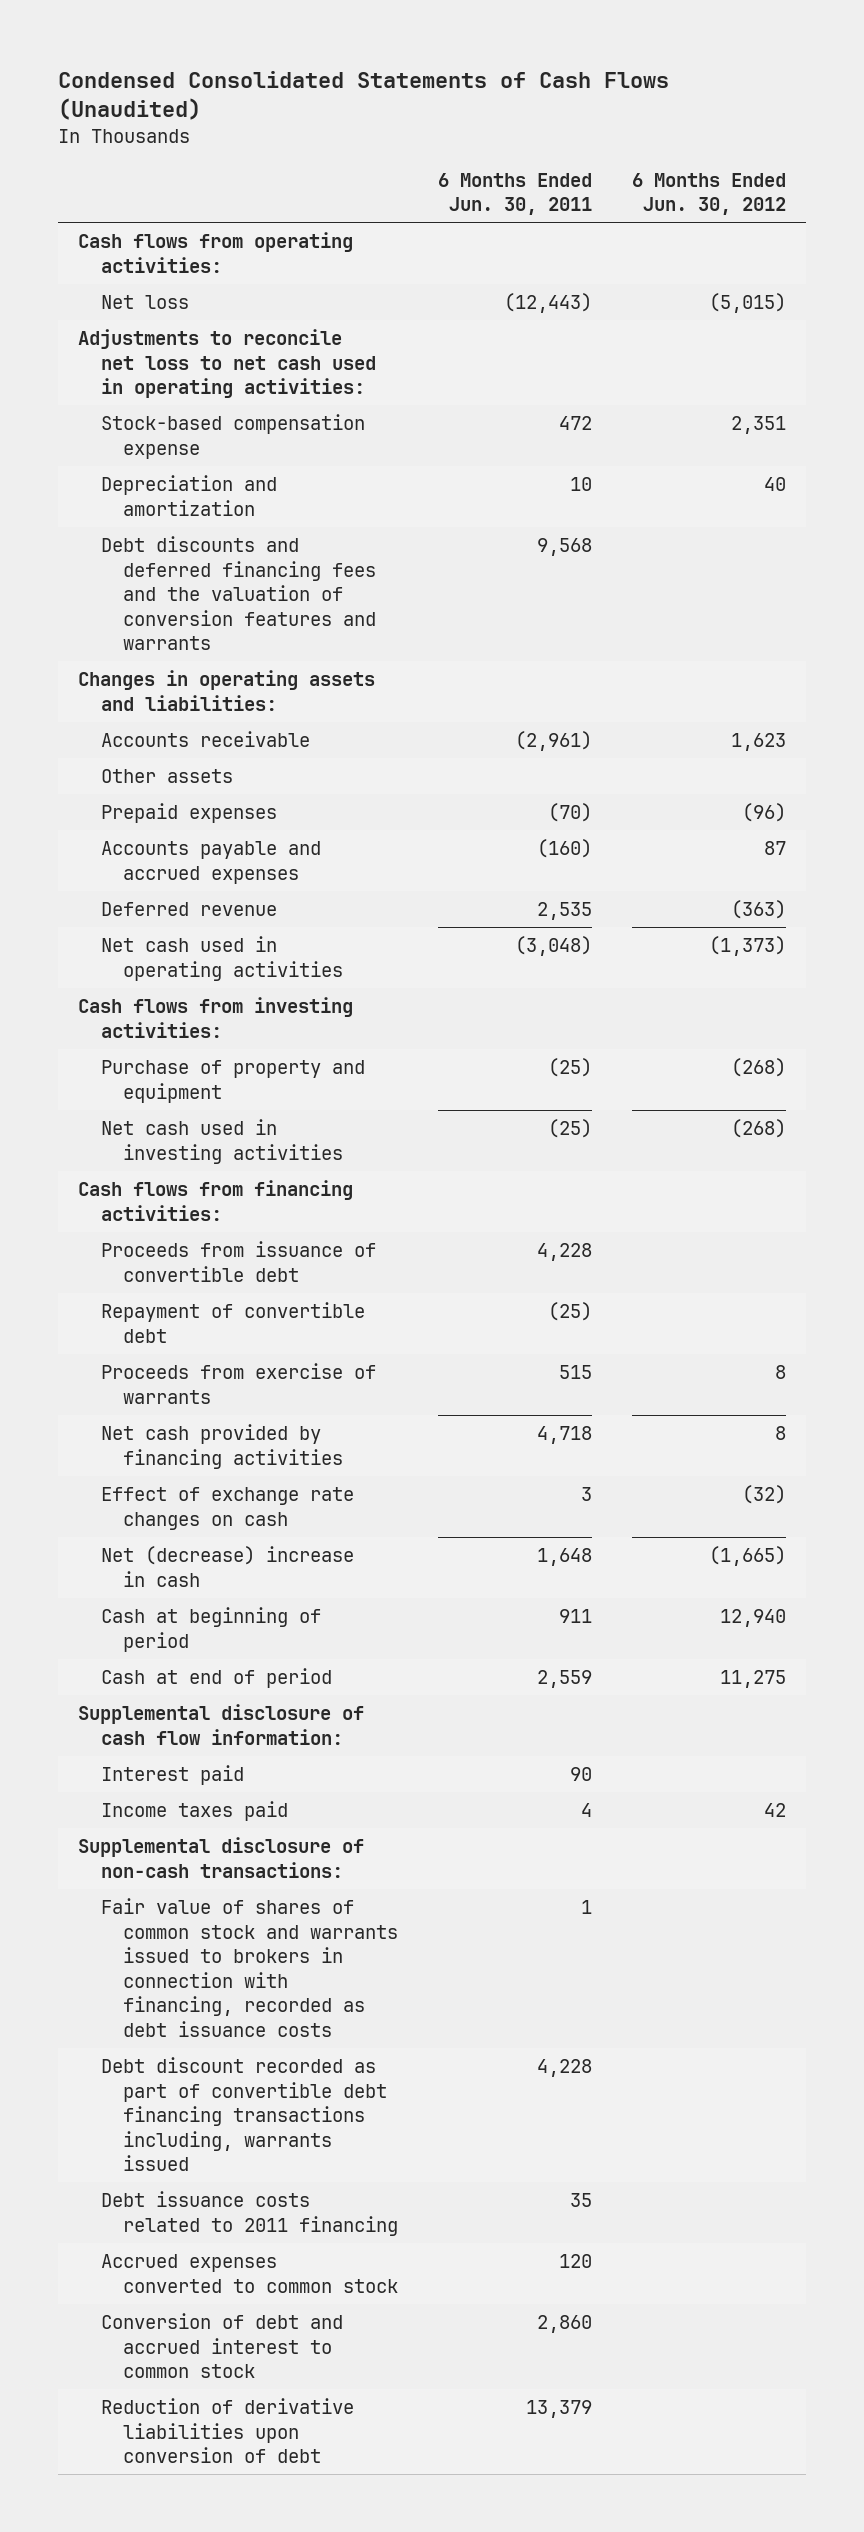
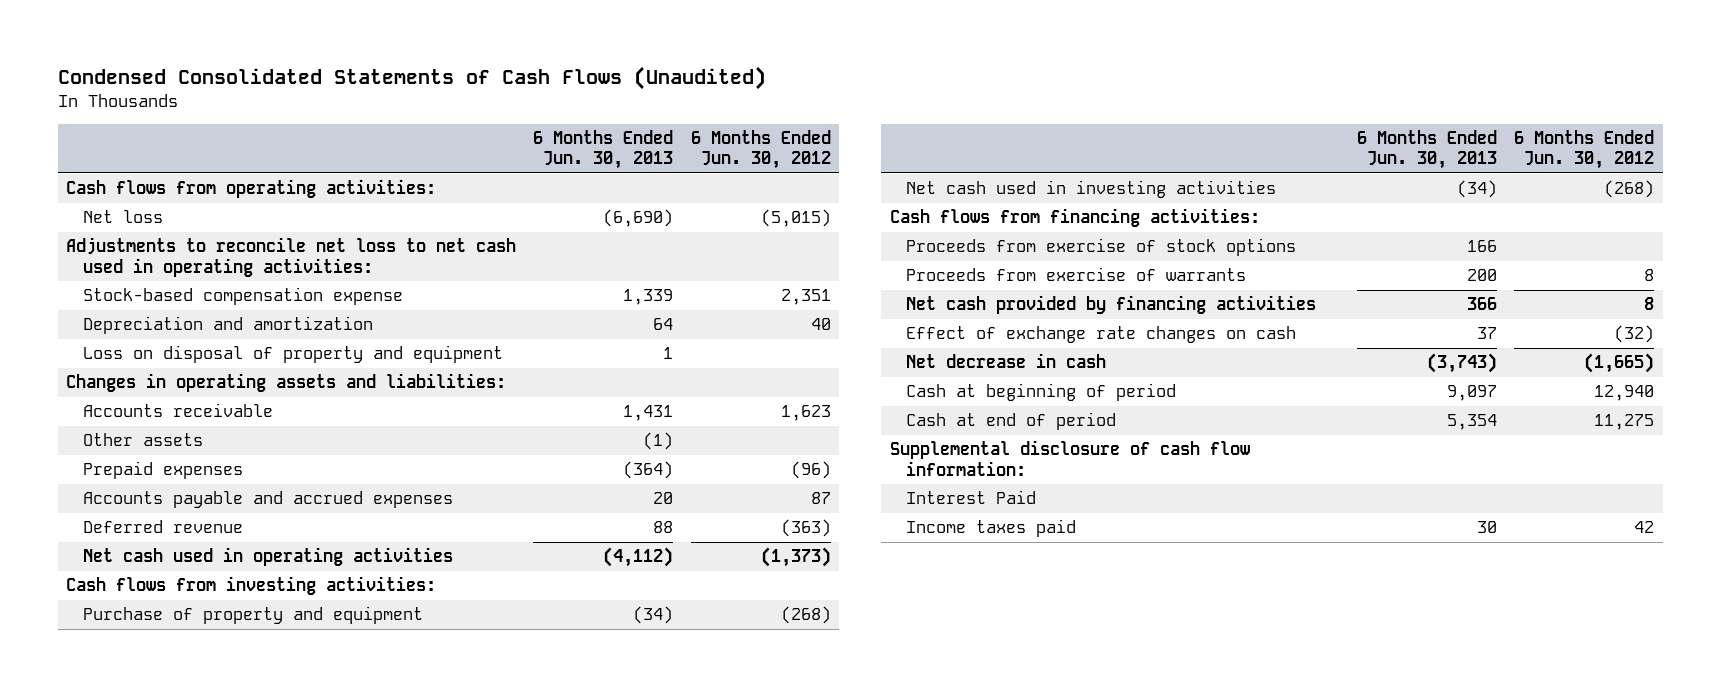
- | 6 Months Ended Jun. 30, 2011 | 6 Months Ended Jun. 30, 2012
+ | 6 Months Ended Jun. 30, 2013 | 6 Months Ended Jun. 30, 2012
- Debt discounts and deferred financing fees and the valuation of conversion features and warrants | 9,568 |
+ Loss on disposal of property and equipment | 1 |
- Proceeds from issuance of convertible debt | 4,228 |
- Repayment of convertible debt | (25) |
+ Proceeds from exercise of stock options | 166 |
- Net (decrease) increase in cash | 1,648 | (1,665)
+ Net decrease in cash | (3,743) | (1,665)
- Interest paid | 90 |
+ Interest Paid
- Supplemental disclosure of non-cash transactions:
- Fair value of shares of common stock and warrants issued to brokers in connection with financing, recorded as debt issuance costs | 1 |
- Debt discount recorded as part of convertible debt financing transactions including, warrants issued | 4,228 |
- Debt issuance costs related to 2011 financing | 35 |
- Accrued expenses converted to common stock | 120 |
- Conversion of debt and accrued interest to common stock | 2,860 |
- Reduction of derivative liabilities upon conversion of debt | 13,379 |

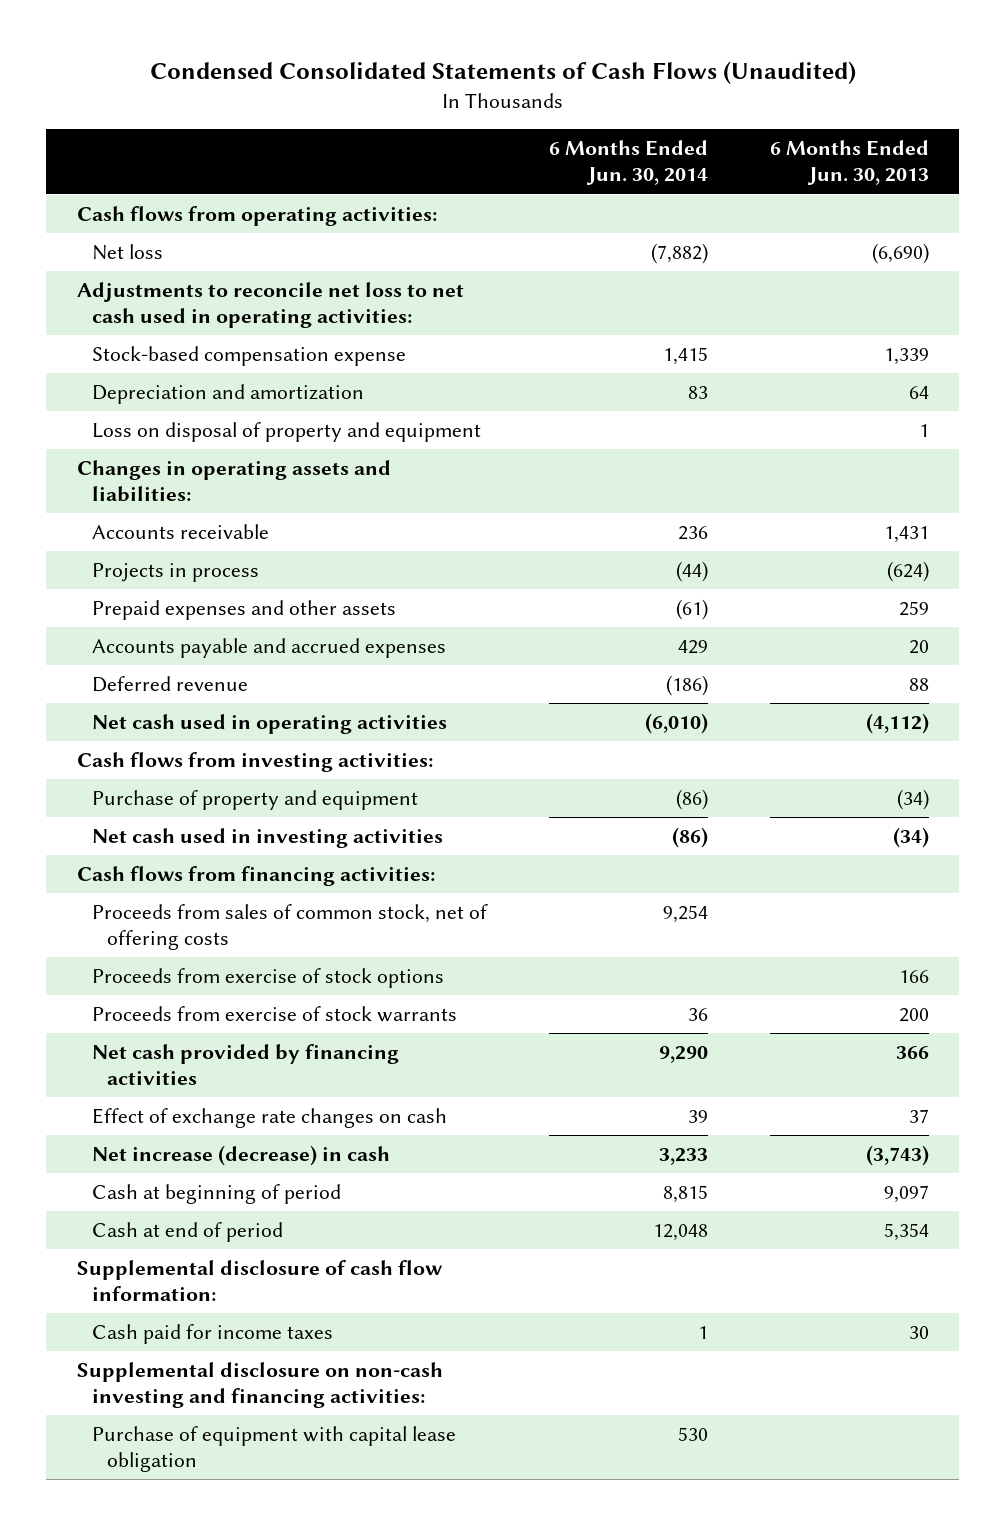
- | 6 Months Ended Jun. 30, 2013 | 6 Months Ended Jun. 30, 2012
+ | 6 Months Ended Jun. 30, 2014 | 6 Months Ended Jun. 30, 2013
- Other assets | (1) |
- Prepaid expenses | (364) | (96)
+ Projects in process | (44) | (624)
+ Prepaid expenses and other assets | (61) | 259
+ Proceeds from sales of common stock, net of offering costs | 9,254 |
- Proceeds from exercise of warrants | 200 | 8
+ Proceeds from exercise of stock warrants | 36 | 200
- Net decrease in cash | (3,743) | (1,665)
+ Net increase (decrease) in cash | 3,233 | (3,743)
- Interest Paid
- Income taxes paid | 30 | 42
+ Cash paid for income taxes | 1 | 30
+ Supplemental disclosure on non-cash investing and financing activities:
+ Purchase of equipment with capital lease obligation | 530 |

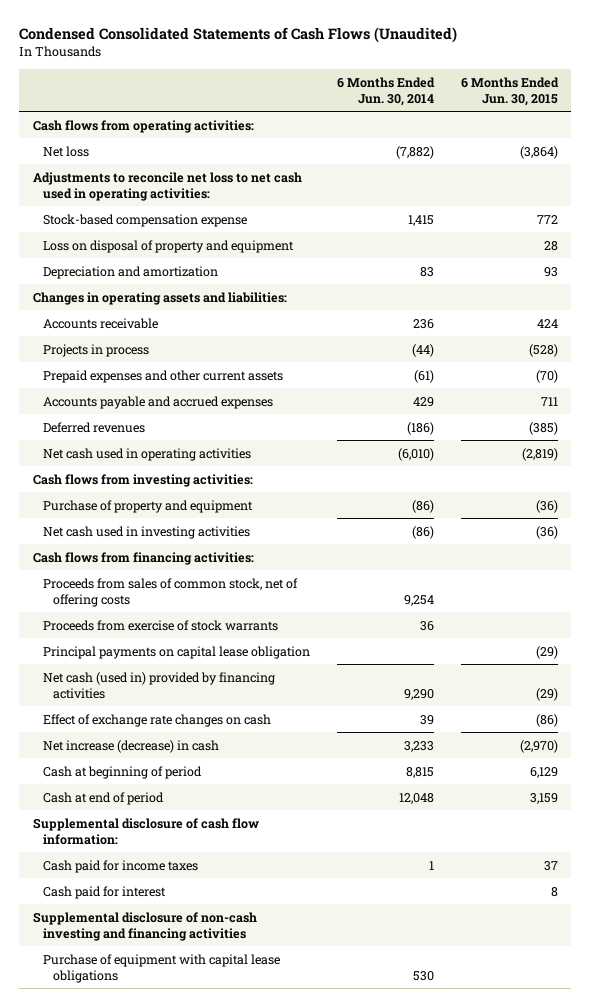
- | 6 Months Ended Jun. 30, 2014 | 6 Months Ended Jun. 30, 2013
+ | 6 Months Ended Jun. 30, 2014 | 6 Months Ended Jun. 30, 2015
moved down: Depreciation and amortization | 83 | 93
- Prepaid expenses and other assets | (61) | 259
+ Prepaid expenses and other current assets | (61) | (70)
- Deferred revenue | (186) | 88
+ Deferred revenues | (186) | (385)
- Proceeds from exercise of stock options | | 166
- Net cash provided by financing activities | 9,290 | 366
+ Principal payments on capital lease obligation | | (29)
+ Net cash (used in) provided by financing activities | 9,290 | (29)
- Supplemental disclosure on non-cash investing and financing activities:
- Purchase of equipment with capital lease obligation | 530 |
+ Cash paid for interest | | 8
+ Supplemental disclosure of non-cash investing and financing activities
+ Purchase of equipment with capital lease obligations | 530 |

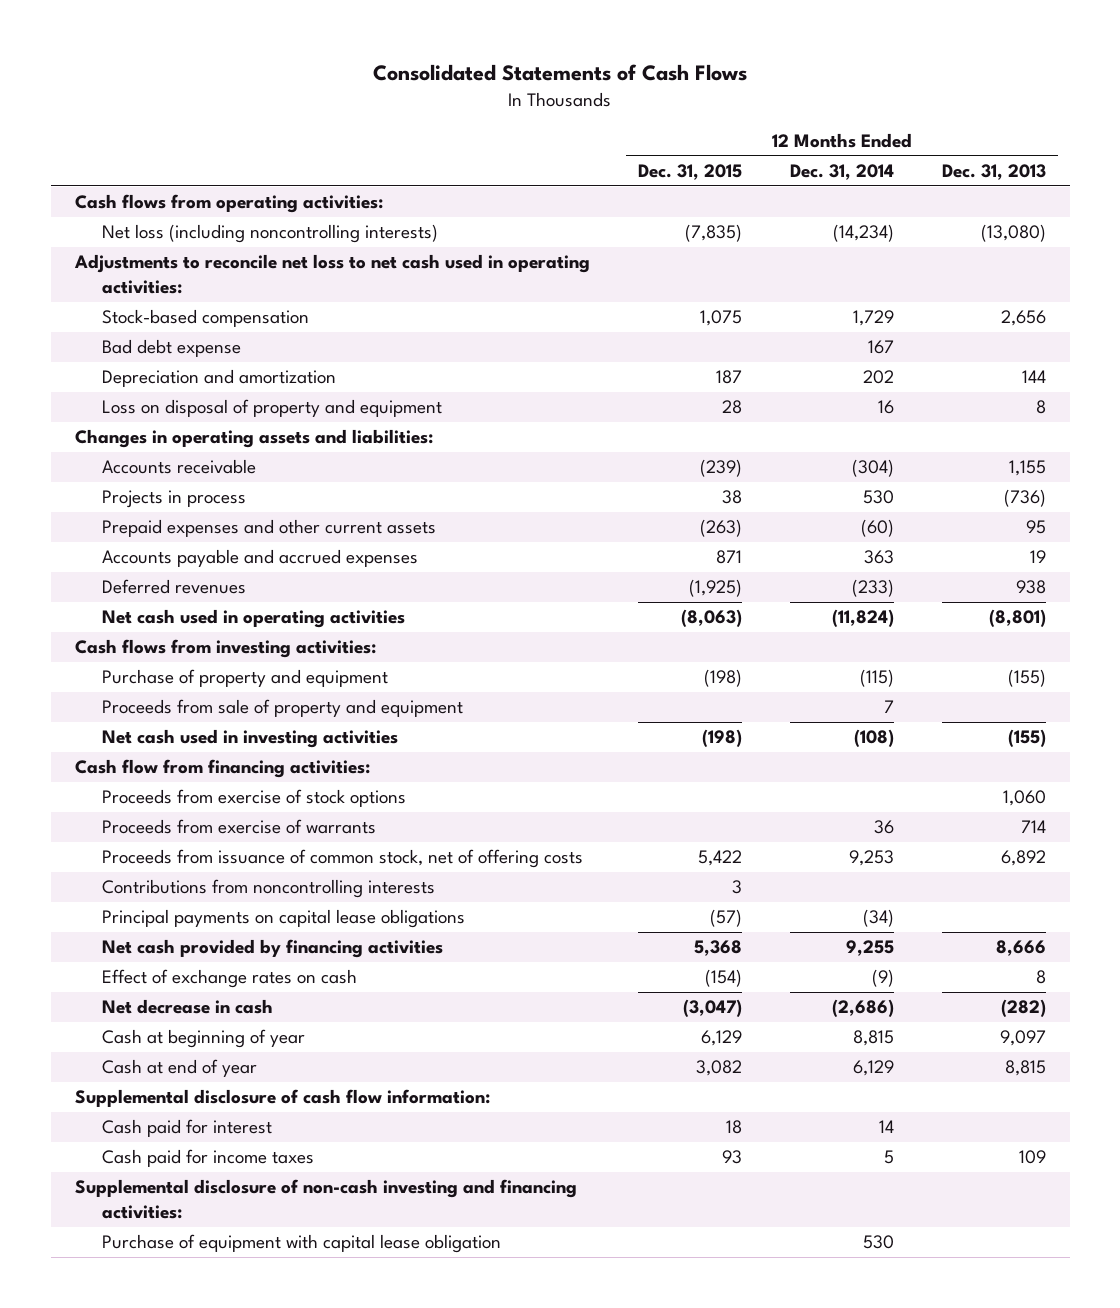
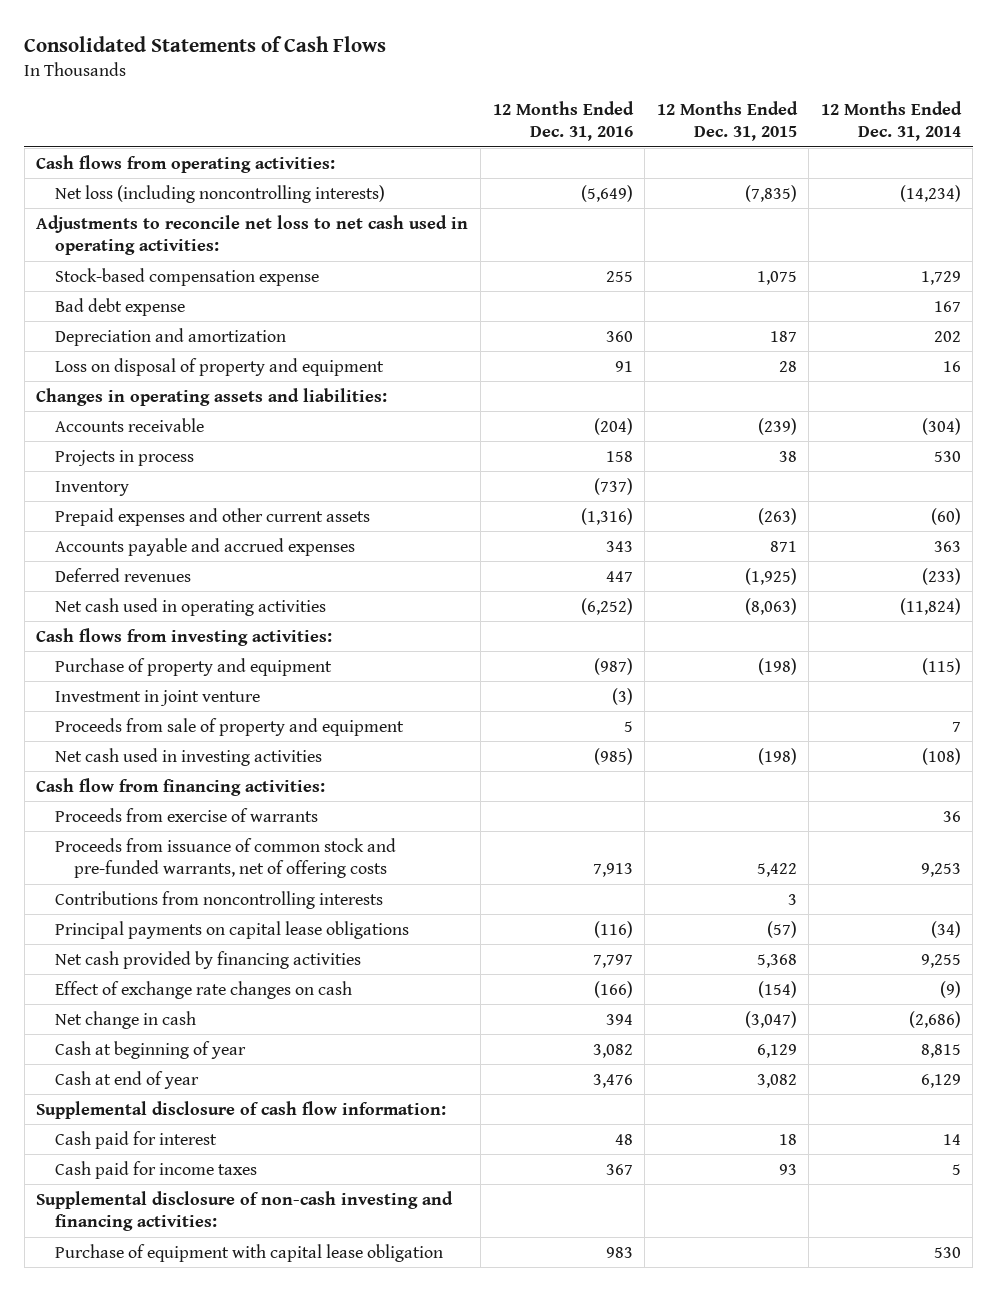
- | 12 Months Ended Dec. 31, 2015 | 12 Months Ended Dec. 31, 2014 | 12 Months Ended Dec. 31, 2013
+ | 12 Months Ended Dec. 31, 2016 | 12 Months Ended Dec. 31, 2015 | 12 Months Ended Dec. 31, 2014
- Stock-based compensation | 1,075 | 1,729 | 2,656
+ Stock-based compensation expense | 255 | 1,075 | 1,729
+ Inventory | (737) | |
+ Investment in joint venture | (3) | |
- Proceeds from exercise of stock options | | | 1,060
- Proceeds from issuance of common stock, net of offering costs | 5,422 | 9,253 | 6,892
+ Proceeds from issuance of common stock and pre-funded warrants, net of offering costs | 7,913 | 5,422 | 9,253
- Effect of exchange rates on cash | (154) | (9) | 8
- Net decrease in cash | (3,047) | (2,686) | (282)
+ Effect of exchange rate changes on cash | (166) | (154) | (9)
+ Net change in cash | 394 | (3,047) | (2,686)

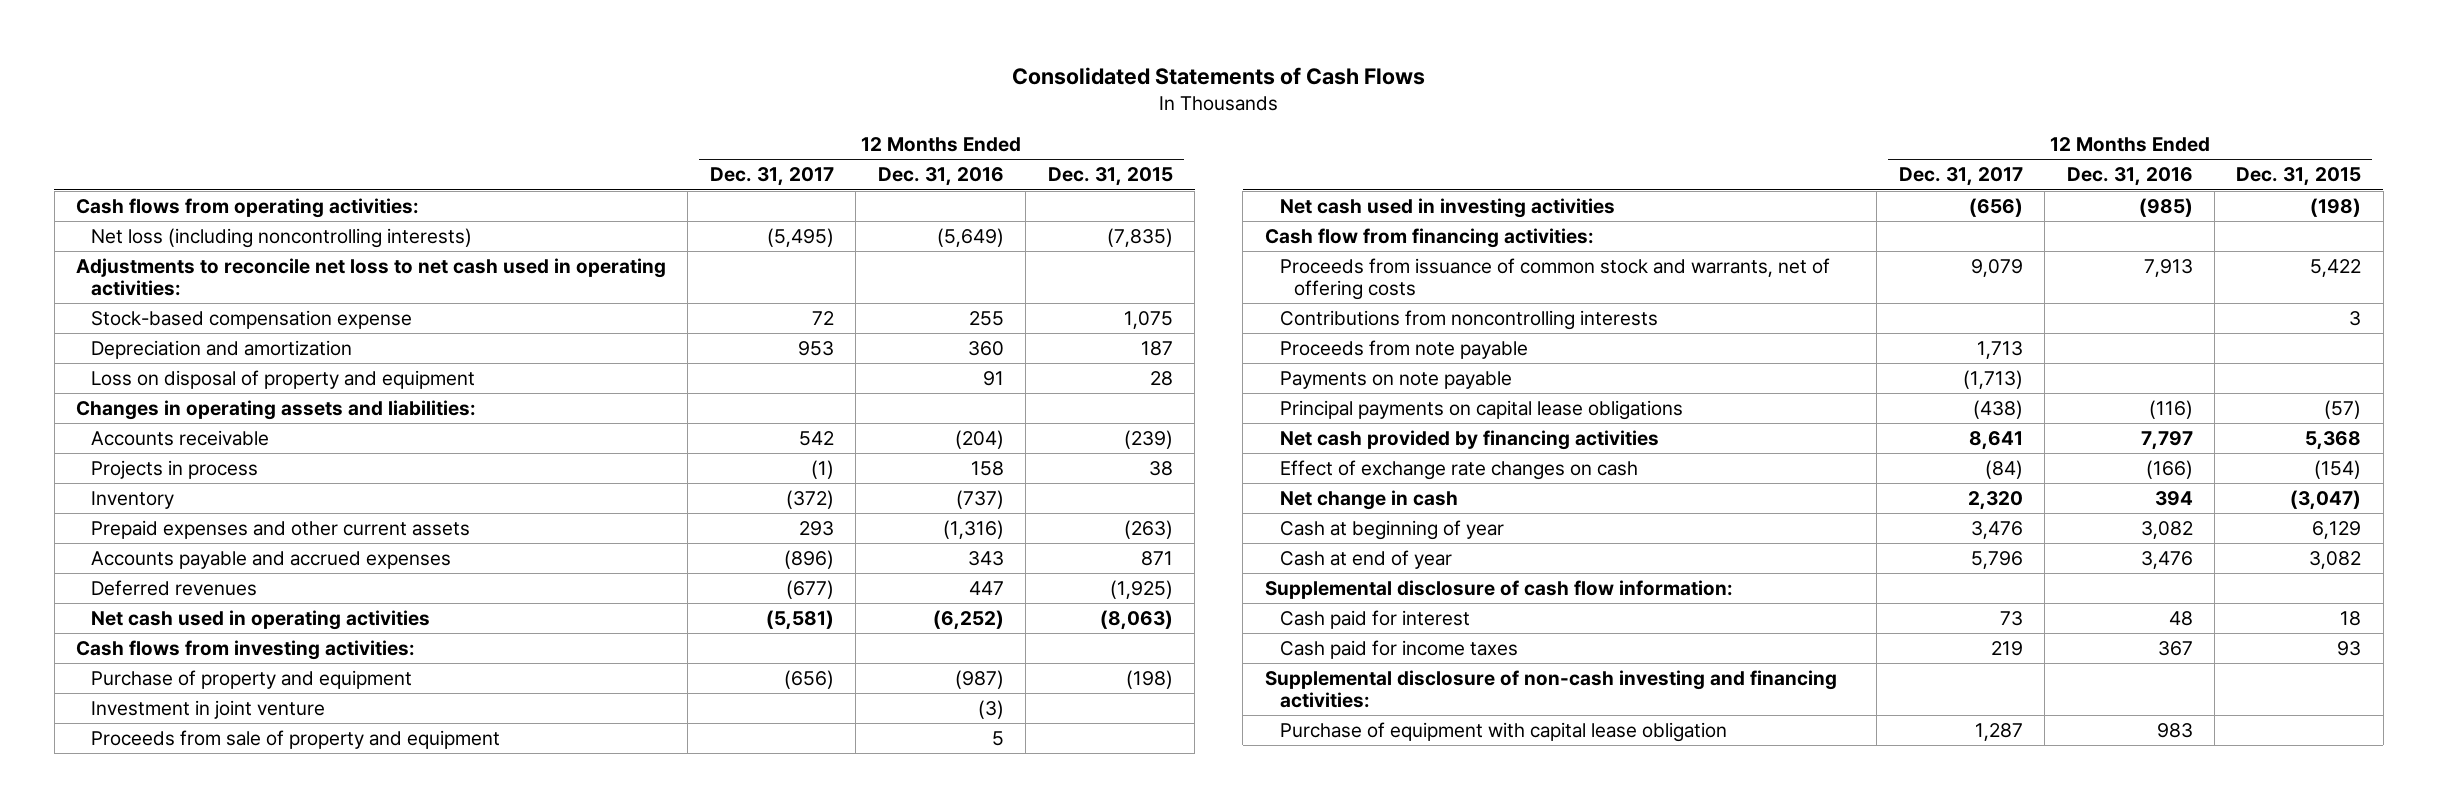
- | 12 Months Ended Dec. 31, 2016 | 12 Months Ended Dec. 31, 2015 | 12 Months Ended Dec. 31, 2014
+ | 12 Months Ended Dec. 31, 2017 | 12 Months Ended Dec. 31, 2016 | 12 Months Ended Dec. 31, 2015
- Bad debt expense | | | 167
- Proceeds from exercise of warrants | | | 36
- Proceeds from issuance of common stock and pre-funded warrants, net of offering costs | 7,913 | 5,422 | 9,253
+ Proceeds from issuance of common stock and warrants, net of offering costs | 9,079 | 7,913 | 5,422
+ Proceeds from note payable | 1,713 | |
+ Payments on note payable | (1,713) | |

